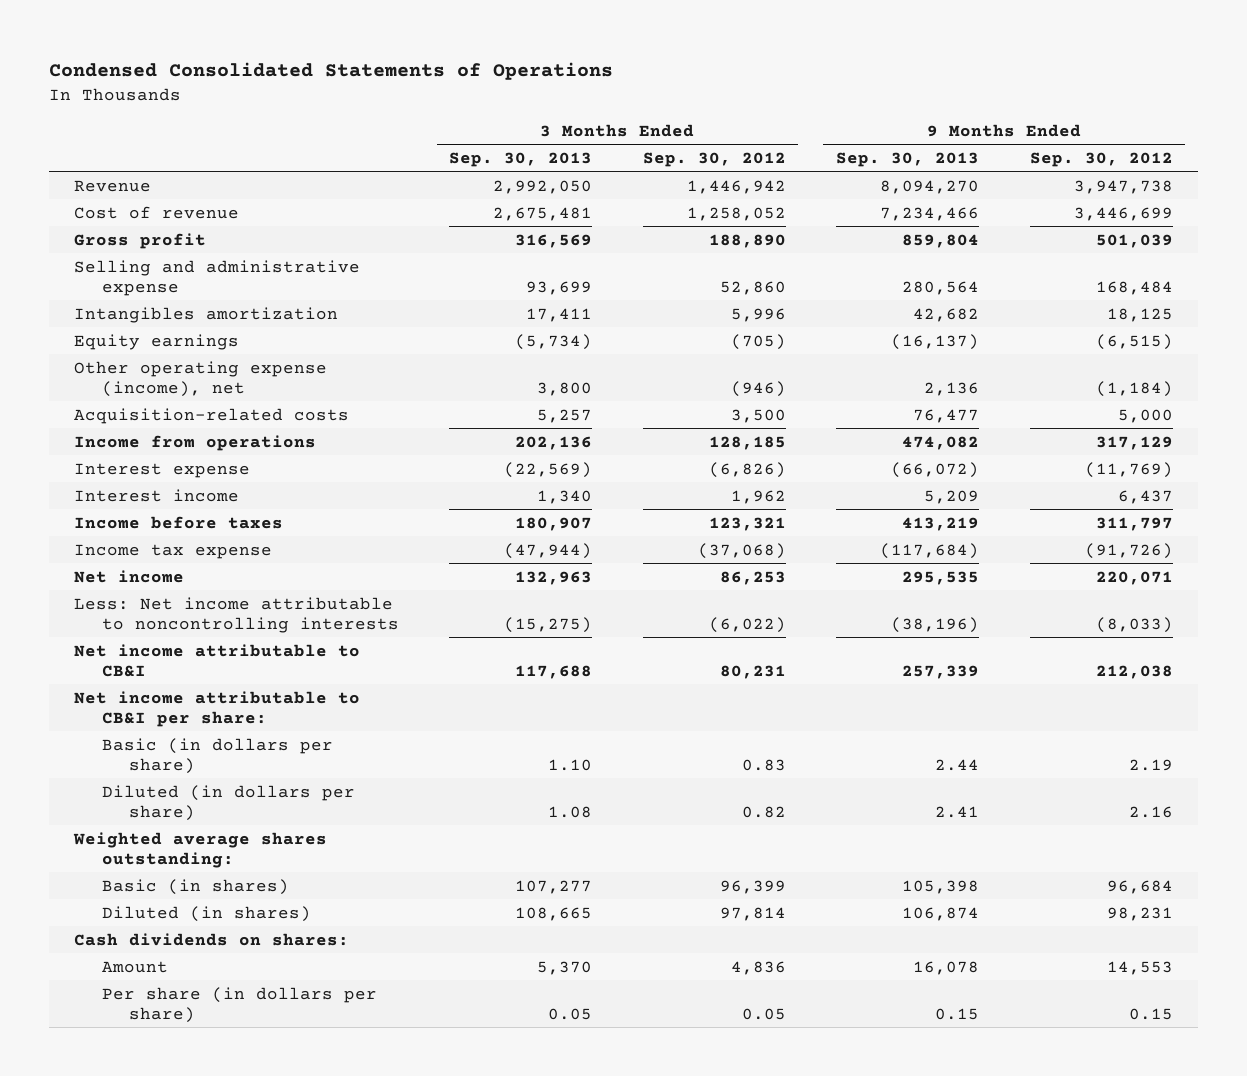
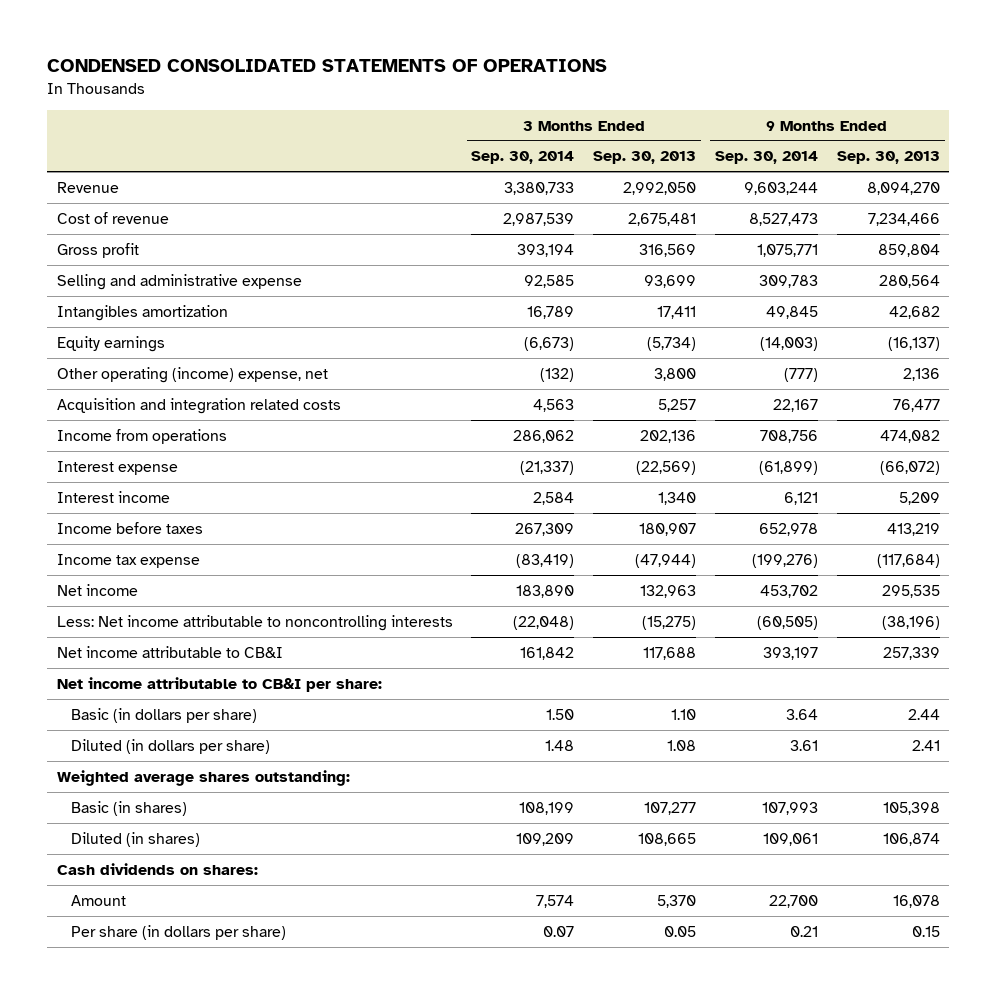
- Condensed Consolidated Statements of Operations
+ CONDENSED CONSOLIDATED STATEMENTS OF OPERATIONS
- | 3 Months Ended Sep. 30, 2013 | 3 Months Ended Sep. 30, 2012 | 9 Months Ended Sep. 30, 2013 | 9 Months Ended Sep. 30, 2012
+ | 3 Months Ended Sep. 30, 2014 | 3 Months Ended Sep. 30, 2013 | 9 Months Ended Sep. 30, 2014 | 9 Months Ended Sep. 30, 2013
- Other operating expense (income), net | 3,800 | (946) | 2,136 | (1,184)
- Acquisition-related costs | 5,257 | 3,500 | 76,477 | 5,000
+ Other operating (income) expense, net | (132) | 3,800 | (777) | 2,136
+ Acquisition and integration related costs | 4,563 | 5,257 | 22,167 | 76,477

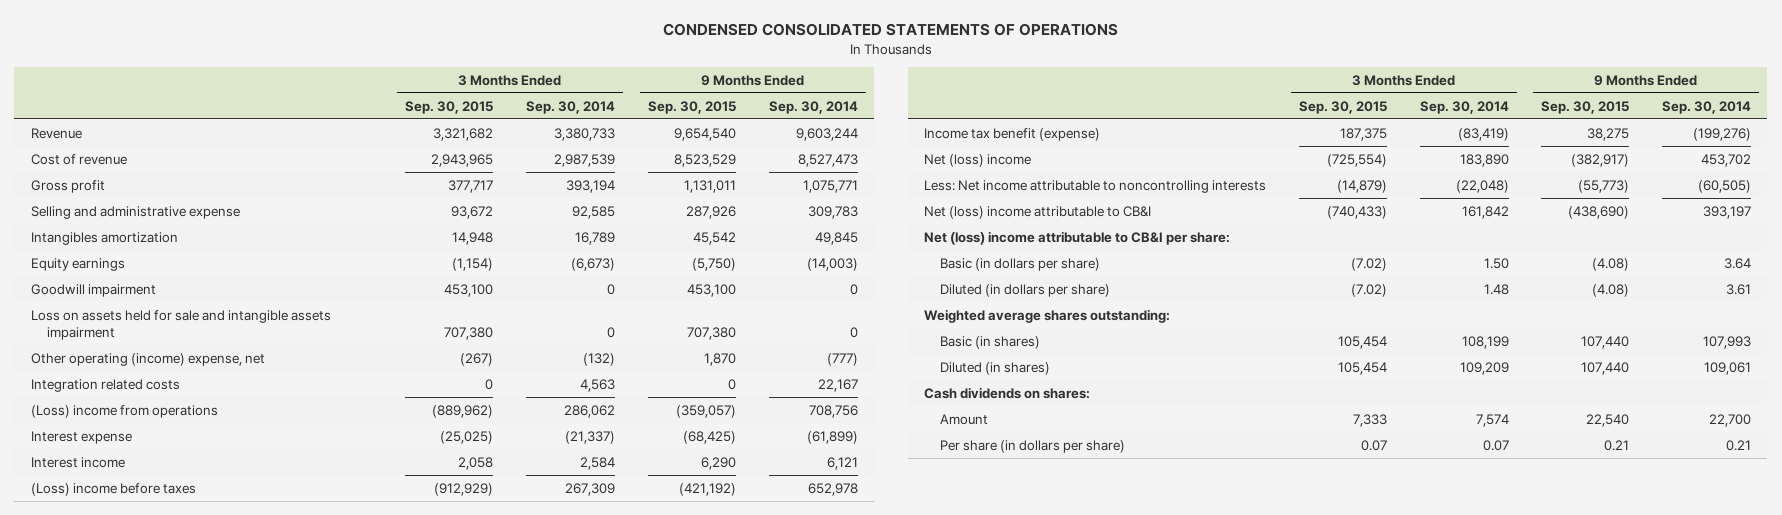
- | 3 Months Ended Sep. 30, 2014 | 3 Months Ended Sep. 30, 2013 | 9 Months Ended Sep. 30, 2014 | 9 Months Ended Sep. 30, 2013
+ | 3 Months Ended Sep. 30, 2015 | 3 Months Ended Sep. 30, 2014 | 9 Months Ended Sep. 30, 2015 | 9 Months Ended Sep. 30, 2014
+ Goodwill impairment | 453,100 | 0 | 453,100 | 0
+ Loss on assets held for sale and intangible assets impairment | 707,380 | 0 | 707,380 | 0
- Acquisition and integration related costs | 4,563 | 5,257 | 22,167 | 76,477
- Income from operations | 286,062 | 202,136 | 708,756 | 474,082
+ Integration related costs | 0 | 4,563 | 0 | 22,167
+ (Loss) income from operations | (889,962) | 286,062 | (359,057) | 708,756
- Income before taxes | 267,309 | 180,907 | 652,978 | 413,219
- Income tax expense | (83,419) | (47,944) | (199,276) | (117,684)
- Net income | 183,890 | 132,963 | 453,702 | 295,535
+ (Loss) income before taxes | (912,929) | 267,309 | (421,192) | 652,978
+ Income tax benefit (expense) | 187,375 | (83,419) | 38,275 | (199,276)
+ Net (loss) income | (725,554) | 183,890 | (382,917) | 453,702
- Net income attributable to CB&I | 161,842 | 117,688 | 393,197 | 257,339
- Net income attributable to CB&I per share:
+ Net (loss) income attributable to CB&I | (740,433) | 161,842 | (438,690) | 393,197
+ Net (loss) income attributable to CB&I per share:

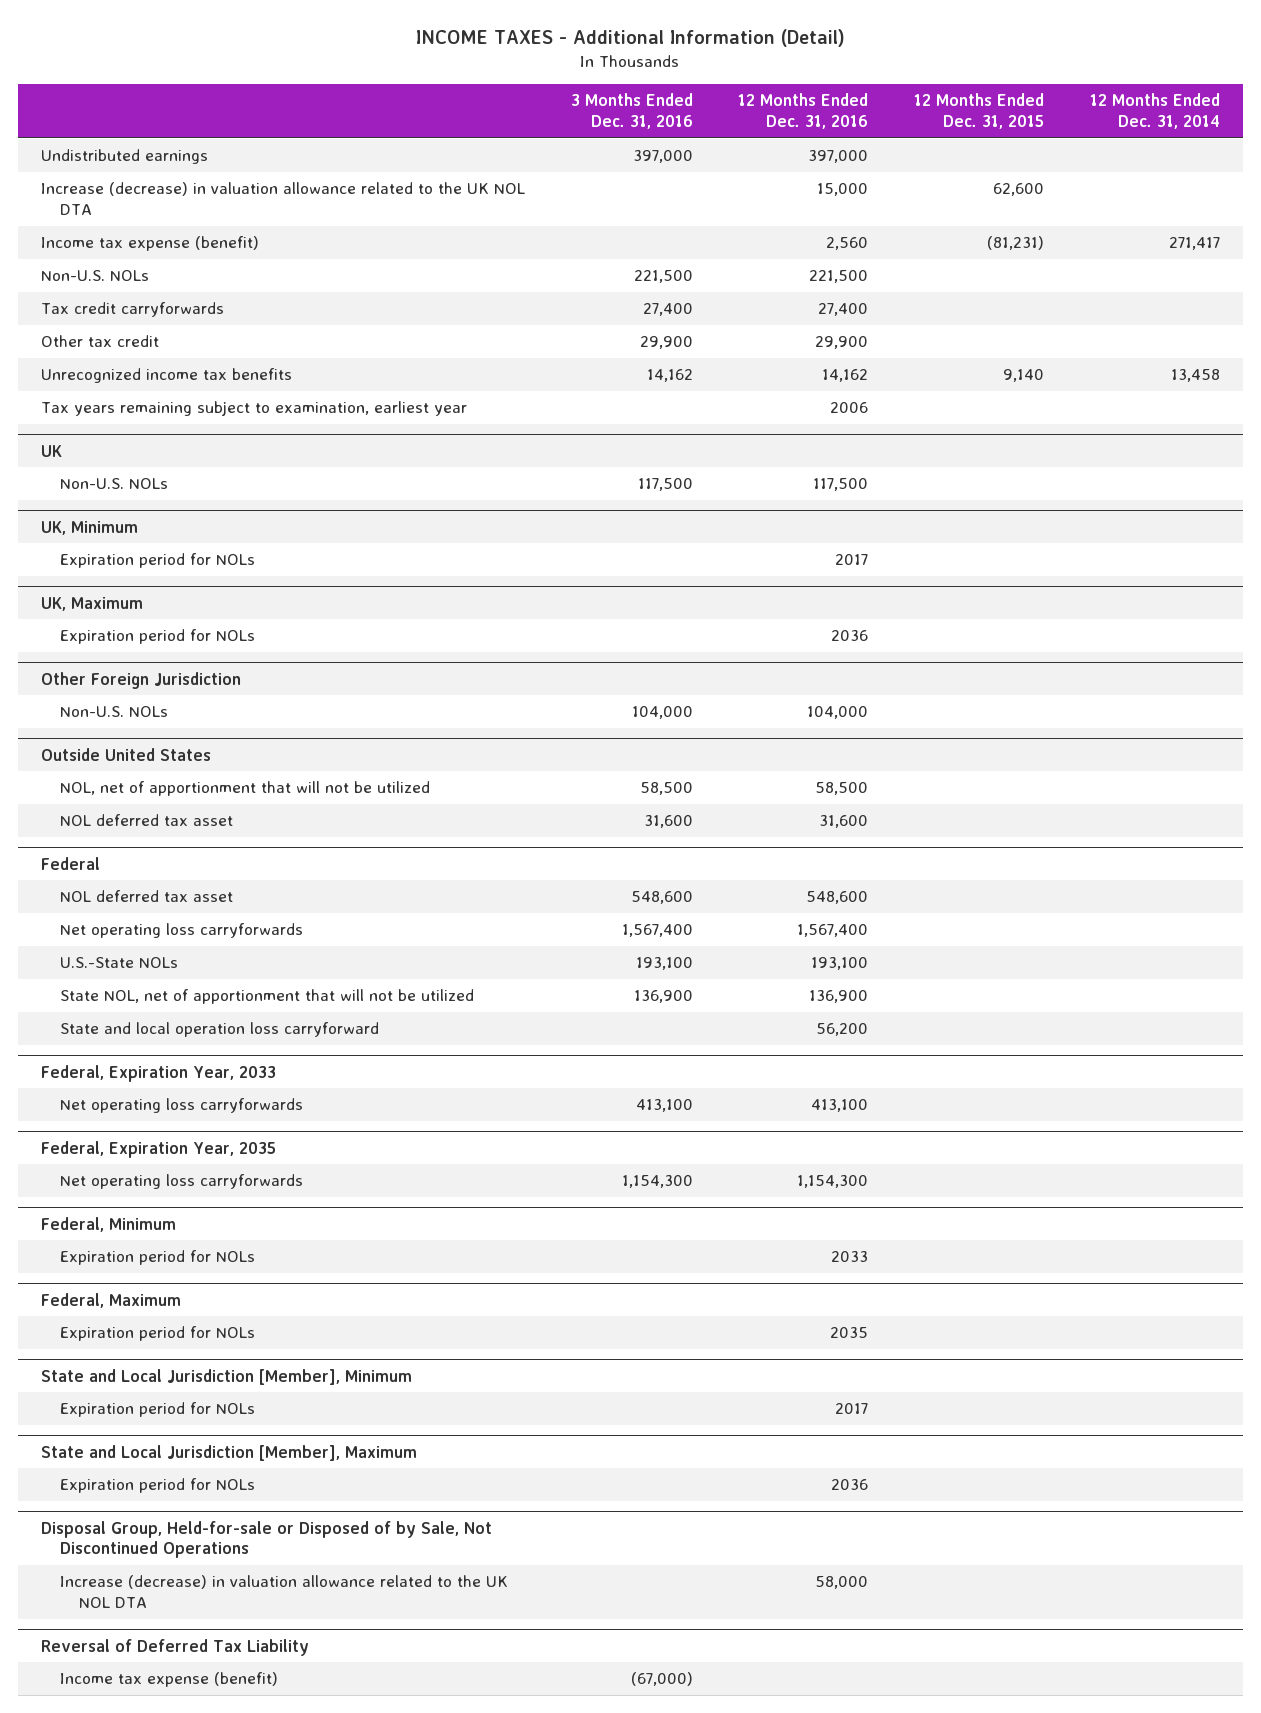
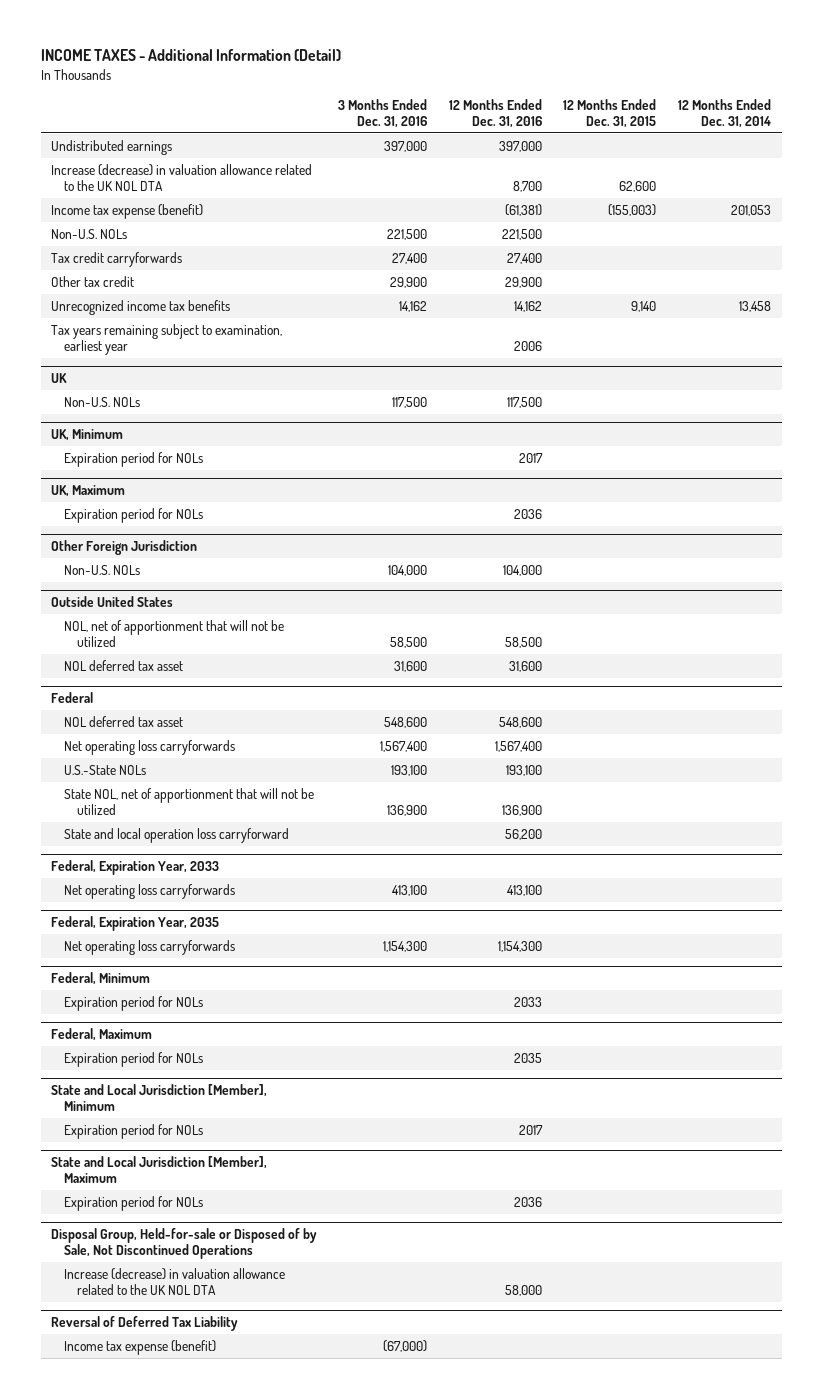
- Increase (decrease) in valuation allowance related to the UK NOL DTA | | 15,000 | 62,600 |
- Income tax expense (benefit) | | 2,560 | (81,231) | 271,417
+ Increase (decrease) in valuation allowance related to the UK NOL DTA | | 8,700 | 62,600 |
+ Income tax expense (benefit) | | (61,381) | (155,003) | 201,053

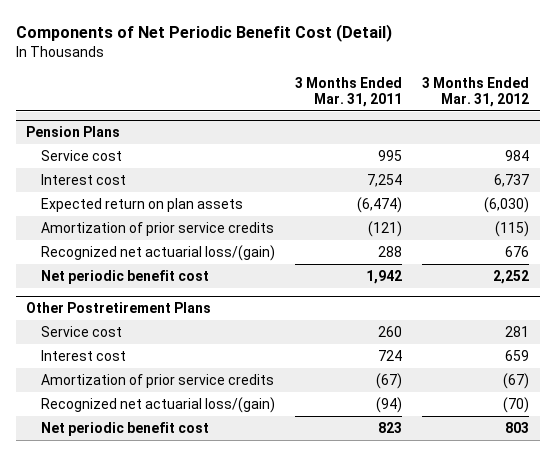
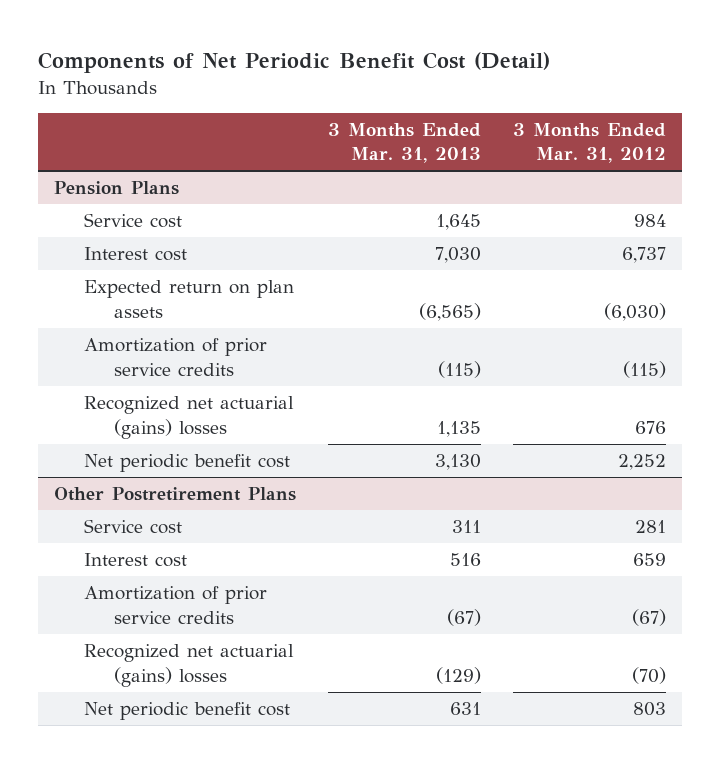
- | 3 Months Ended Mar. 31, 2011 | 3 Months Ended Mar. 31, 2012
+ | 3 Months Ended Mar. 31, 2013 | 3 Months Ended Mar. 31, 2012
@ Pension Plans
- Recognized net actuarial loss/(gain) | 288 | 676
+ Recognized net actuarial (gains) losses | 1,135 | 676
@ Other Postretirement Plans
- Recognized net actuarial loss/(gain) | (94) | (70)
+ Recognized net actuarial (gains) losses | (129) | (70)

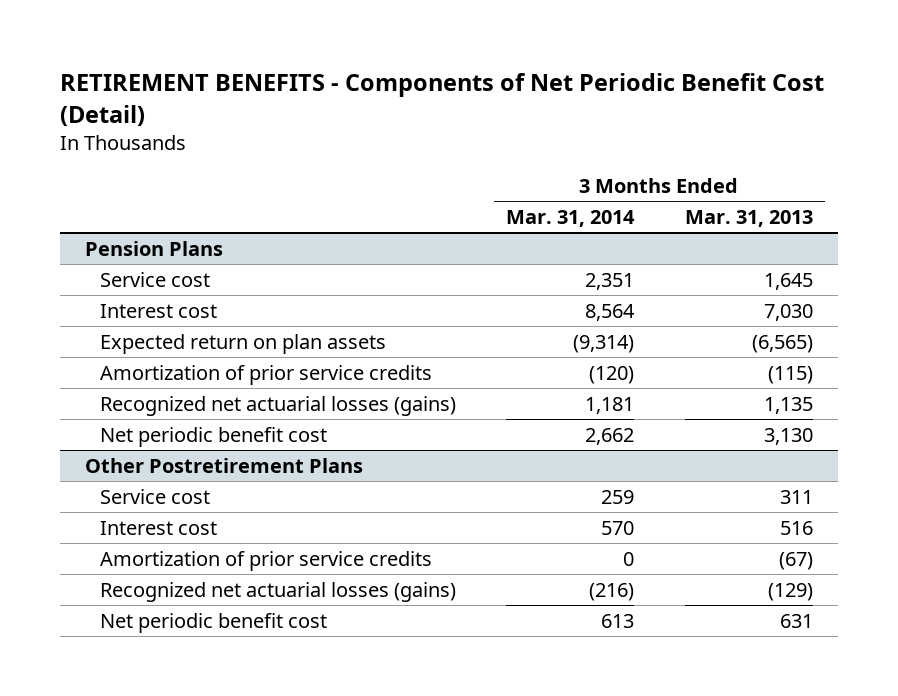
- Components of Net Periodic Benefit Cost (Detail)
+ RETIREMENT BENEFITS - Components of Net Periodic Benefit Cost (Detail)
- | 3 Months Ended Mar. 31, 2013 | 3 Months Ended Mar. 31, 2012
+ | 3 Months Ended Mar. 31, 2014 | 3 Months Ended Mar. 31, 2013
@ Pension Plans
- Recognized net actuarial (gains) losses | 1,135 | 676
+ Recognized net actuarial losses (gains) | 1,181 | 1,135
@ Other Postretirement Plans
- Recognized net actuarial (gains) losses | (129) | (70)
+ Recognized net actuarial losses (gains) | (216) | (129)

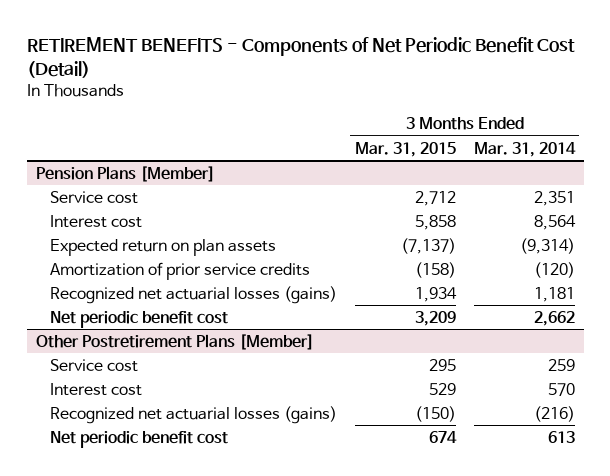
- | 3 Months Ended Mar. 31, 2014 | 3 Months Ended Mar. 31, 2013
+ | 3 Months Ended Mar. 31, 2015 | 3 Months Ended Mar. 31, 2014
- Pension Plans
+ Pension Plans [Member]
- Other Postretirement Plans
+ Other Postretirement Plans [Member]
- Amortization of prior service credits | 0 | (67)

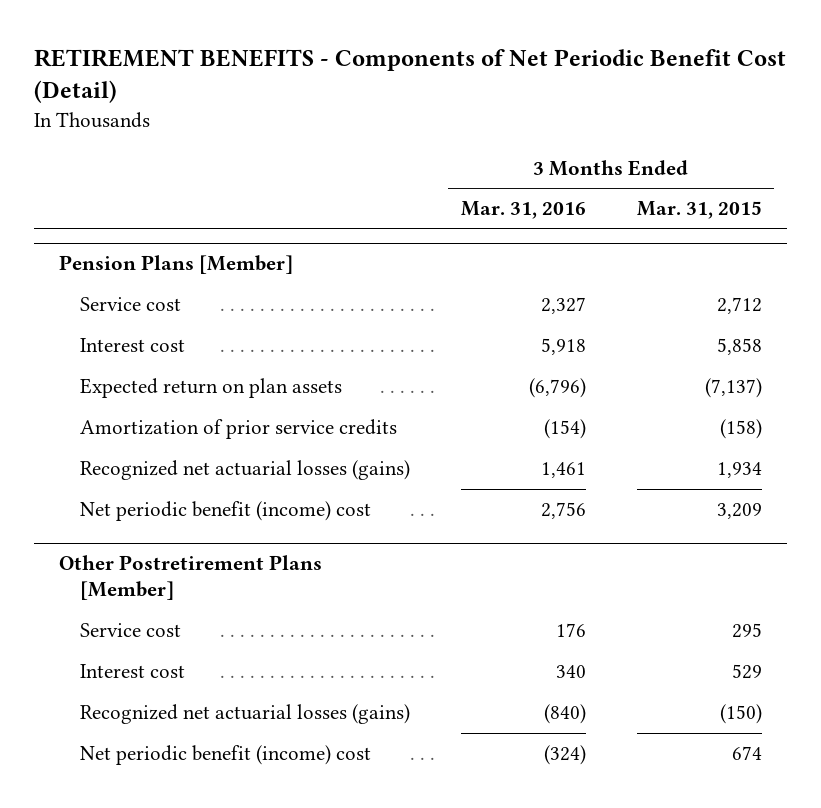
- | 3 Months Ended Mar. 31, 2015 | 3 Months Ended Mar. 31, 2014
+ | 3 Months Ended Mar. 31, 2016 | 3 Months Ended Mar. 31, 2015
@ Pension Plans [Member]
- Net periodic benefit cost | 3,209 | 2,662
+ Net periodic benefit (income) cost | 2,756 | 3,209
@ Other Postretirement Plans [Member]
- Net periodic benefit cost | 674 | 613
+ Net periodic benefit (income) cost | (324) | 674

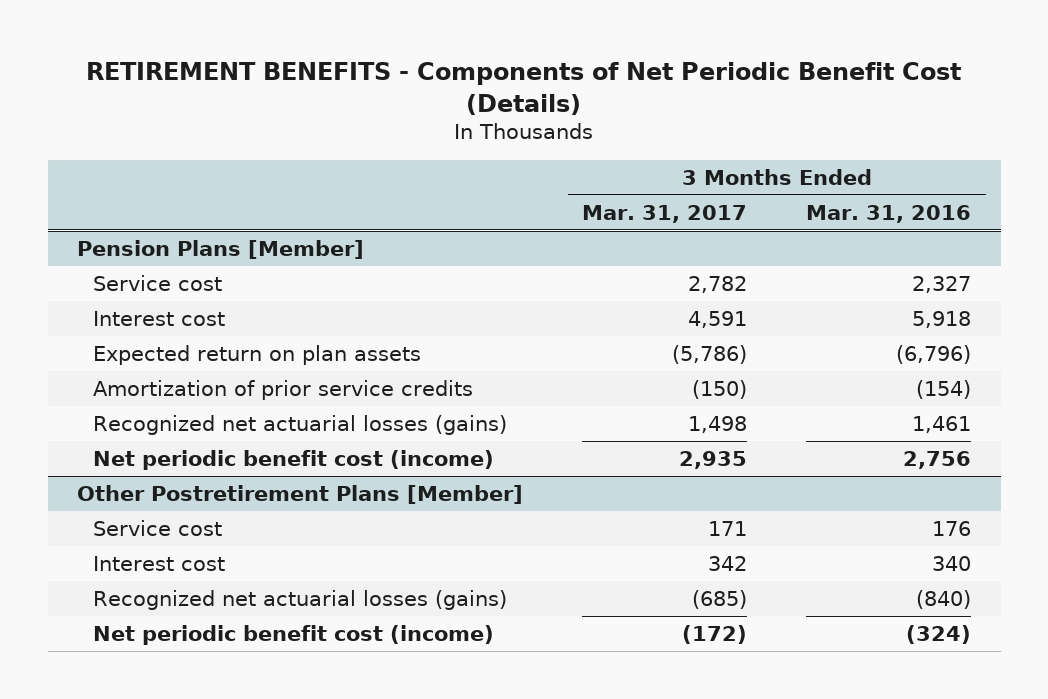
- RETIREMENT BENEFITS - Components of Net Periodic Benefit Cost (Detail)
+ RETIREMENT BENEFITS - Components of Net Periodic Benefit Cost (Details)
- | 3 Months Ended Mar. 31, 2016 | 3 Months Ended Mar. 31, 2015
+ | 3 Months Ended Mar. 31, 2017 | 3 Months Ended Mar. 31, 2016
@ Pension Plans [Member]
- Net periodic benefit (income) cost | 2,756 | 3,209
+ Net periodic benefit cost (income) | 2,935 | 2,756
@ Other Postretirement Plans [Member]
- Net periodic benefit (income) cost | (324) | 674
+ Net periodic benefit cost (income) | (172) | (324)

